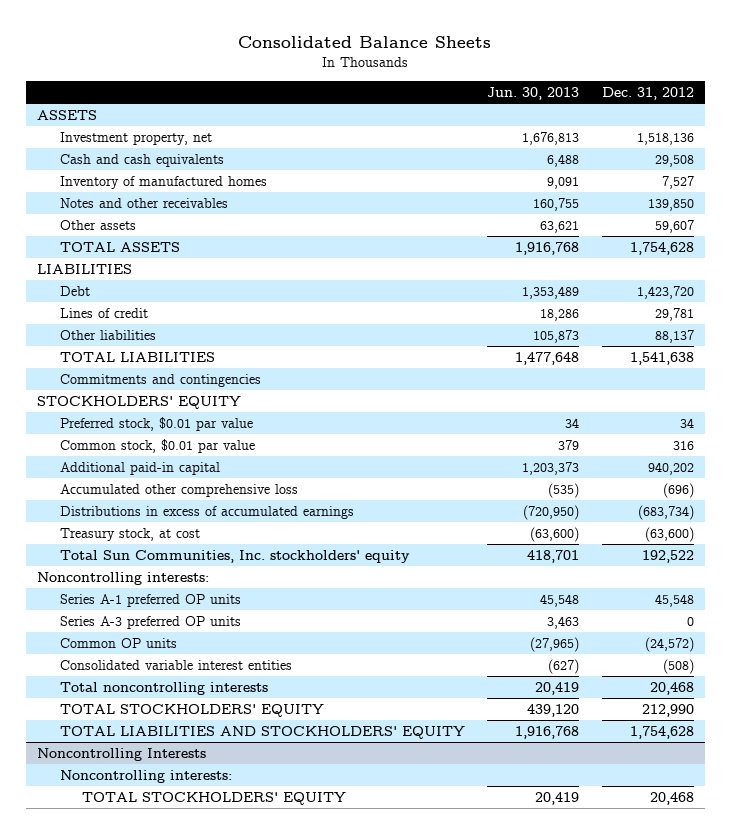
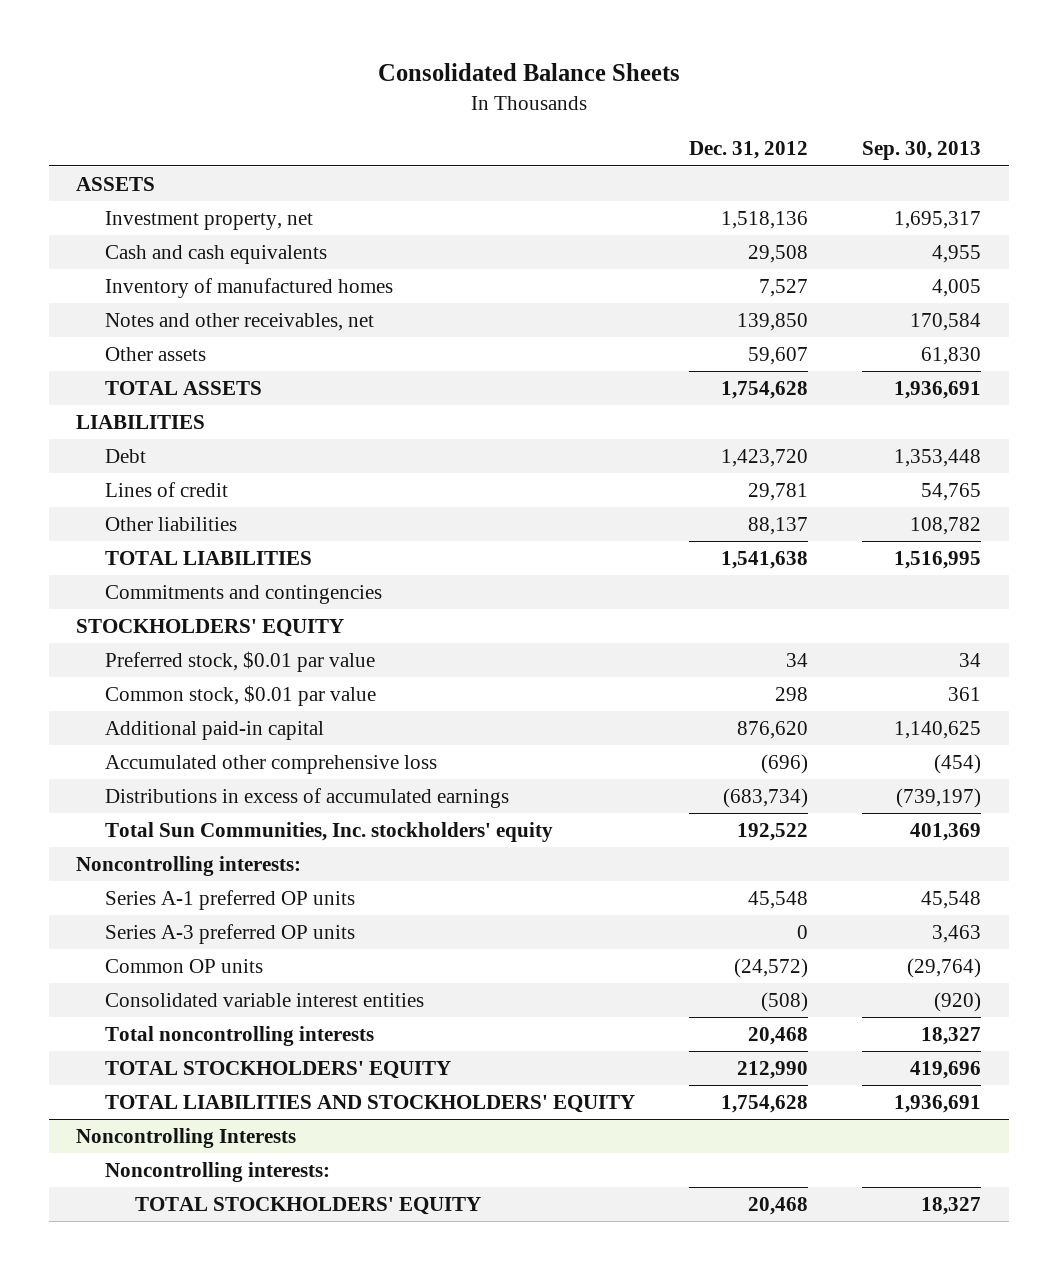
- | Jun. 30, 2013 | Dec. 31, 2012
+ | Dec. 31, 2012 | Sep. 30, 2013
- Notes and other receivables | 160,755 | 139,850
+ Notes and other receivables, net | 139,850 | 170,584
- Common stock, $0.01 par value | 379 | 316
- Additional paid-in capital | 1,203,373 | 940,202
+ Common stock, $0.01 par value | 298 | 361
+ Additional paid-in capital | 876,620 | 1,140,625
- Treasury stock, at cost | (63,600) | (63,600)

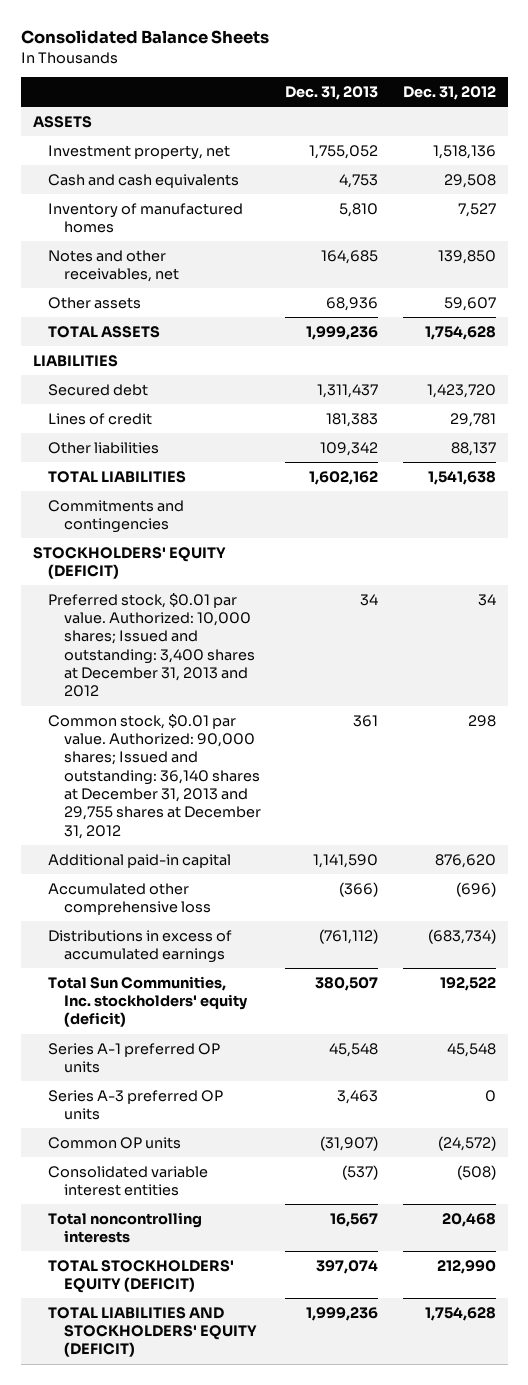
- | Dec. 31, 2012 | Sep. 30, 2013
+ | Dec. 31, 2013 | Dec. 31, 2012
- Debt | 1,423,720 | 1,353,448
+ Secured debt | 1,311,437 | 1,423,720
- STOCKHOLDERS' EQUITY
- Preferred stock, $0.01 par value | 34 | 34
- Common stock, $0.01 par value | 298 | 361
+ STOCKHOLDERS' EQUITY (DEFICIT)
+ Preferred stock, $0.01 par value. Authorized: 10,000 shares; Issued and outstanding: 3,400 shares at December 31, 2013 and 2012 | 34 | 34
+ Common stock, $0.01 par value. Authorized: 90,000 shares; Issued and outstanding: 36,140 shares at December 31, 2013 and 29,755 shares at December 31, 2012 | 361 | 298
- Total Sun Communities, Inc. stockholders' equity | 192,522 | 401,369
- Noncontrolling interests:
+ Total Sun Communities, Inc. stockholders' equity (deficit) | 380,507 | 192,522
- TOTAL STOCKHOLDERS' EQUITY | 212,990 | 419,696
- TOTAL LIABILITIES AND STOCKHOLDERS' EQUITY | 1,754,628 | 1,936,691
- Noncontrolling Interests
- Noncontrolling interests:
- TOTAL STOCKHOLDERS' EQUITY | 20,468 | 18,327
+ TOTAL STOCKHOLDERS' EQUITY (DEFICIT) | 397,074 | 212,990
+ TOTAL LIABILITIES AND STOCKHOLDERS' EQUITY (DEFICIT) | 1,999,236 | 1,754,628

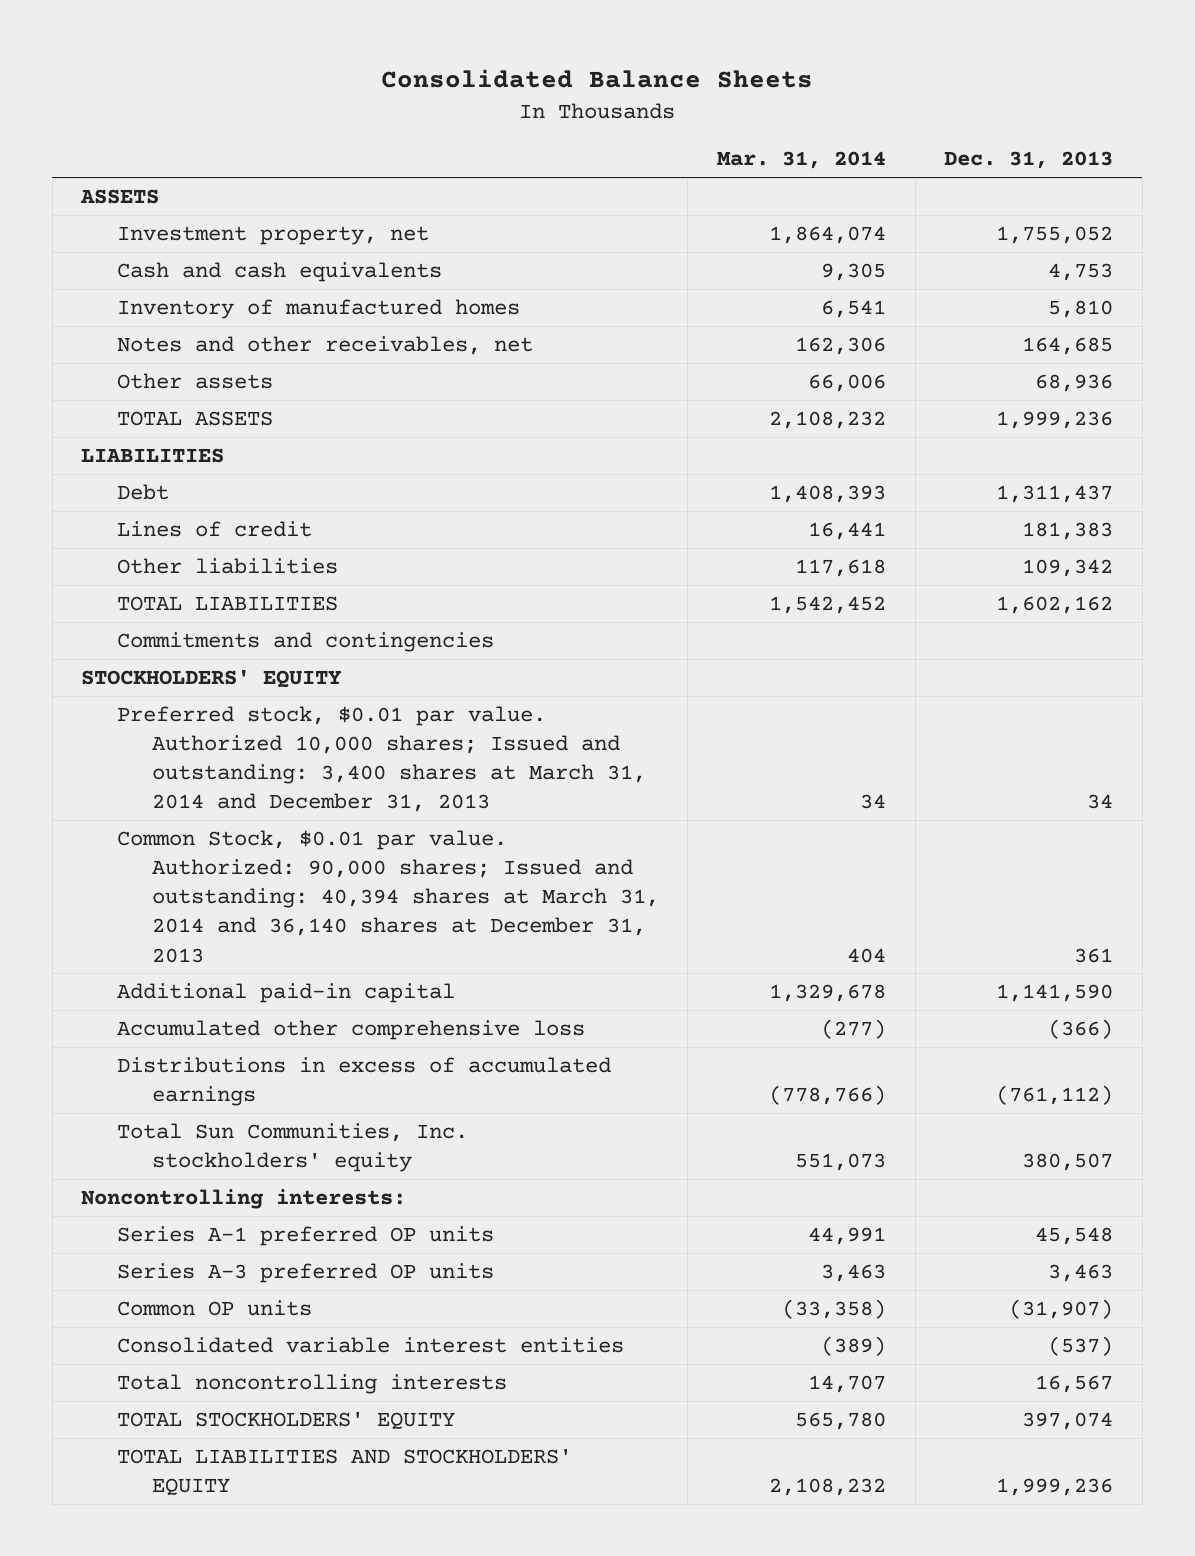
- | Dec. 31, 2013 | Dec. 31, 2012
+ | Mar. 31, 2014 | Dec. 31, 2013
- Secured debt | 1,311,437 | 1,423,720
+ Debt | 1,408,393 | 1,311,437
- STOCKHOLDERS' EQUITY (DEFICIT)
- Preferred stock, $0.01 par value. Authorized: 10,000 shares; Issued and outstanding: 3,400 shares at December 31, 2013 and 2012 | 34 | 34
- Common stock, $0.01 par value. Authorized: 90,000 shares; Issued and outstanding: 36,140 shares at December 31, 2013 and 29,755 shares at December 31, 2012 | 361 | 298
+ STOCKHOLDERS' EQUITY
+ Preferred stock, $0.01 par value. Authorized 10,000 shares; Issued and outstanding: 3,400 shares at March 31, 2014 and December 31, 2013 | 34 | 34
+ Common Stock, $0.01 par value. Authorized: 90,000 shares; Issued and outstanding: 40,394 shares at March 31, 2014 and 36,140 shares at December 31, 2013 | 404 | 361
- Total Sun Communities, Inc. stockholders' equity (deficit) | 380,507 | 192,522
+ Total Sun Communities, Inc. stockholders' equity | 551,073 | 380,507
+ Noncontrolling interests:
- TOTAL STOCKHOLDERS' EQUITY (DEFICIT) | 397,074 | 212,990
- TOTAL LIABILITIES AND STOCKHOLDERS' EQUITY (DEFICIT) | 1,999,236 | 1,754,628
+ TOTAL STOCKHOLDERS' EQUITY | 565,780 | 397,074
+ TOTAL LIABILITIES AND STOCKHOLDERS' EQUITY | 2,108,232 | 1,999,236

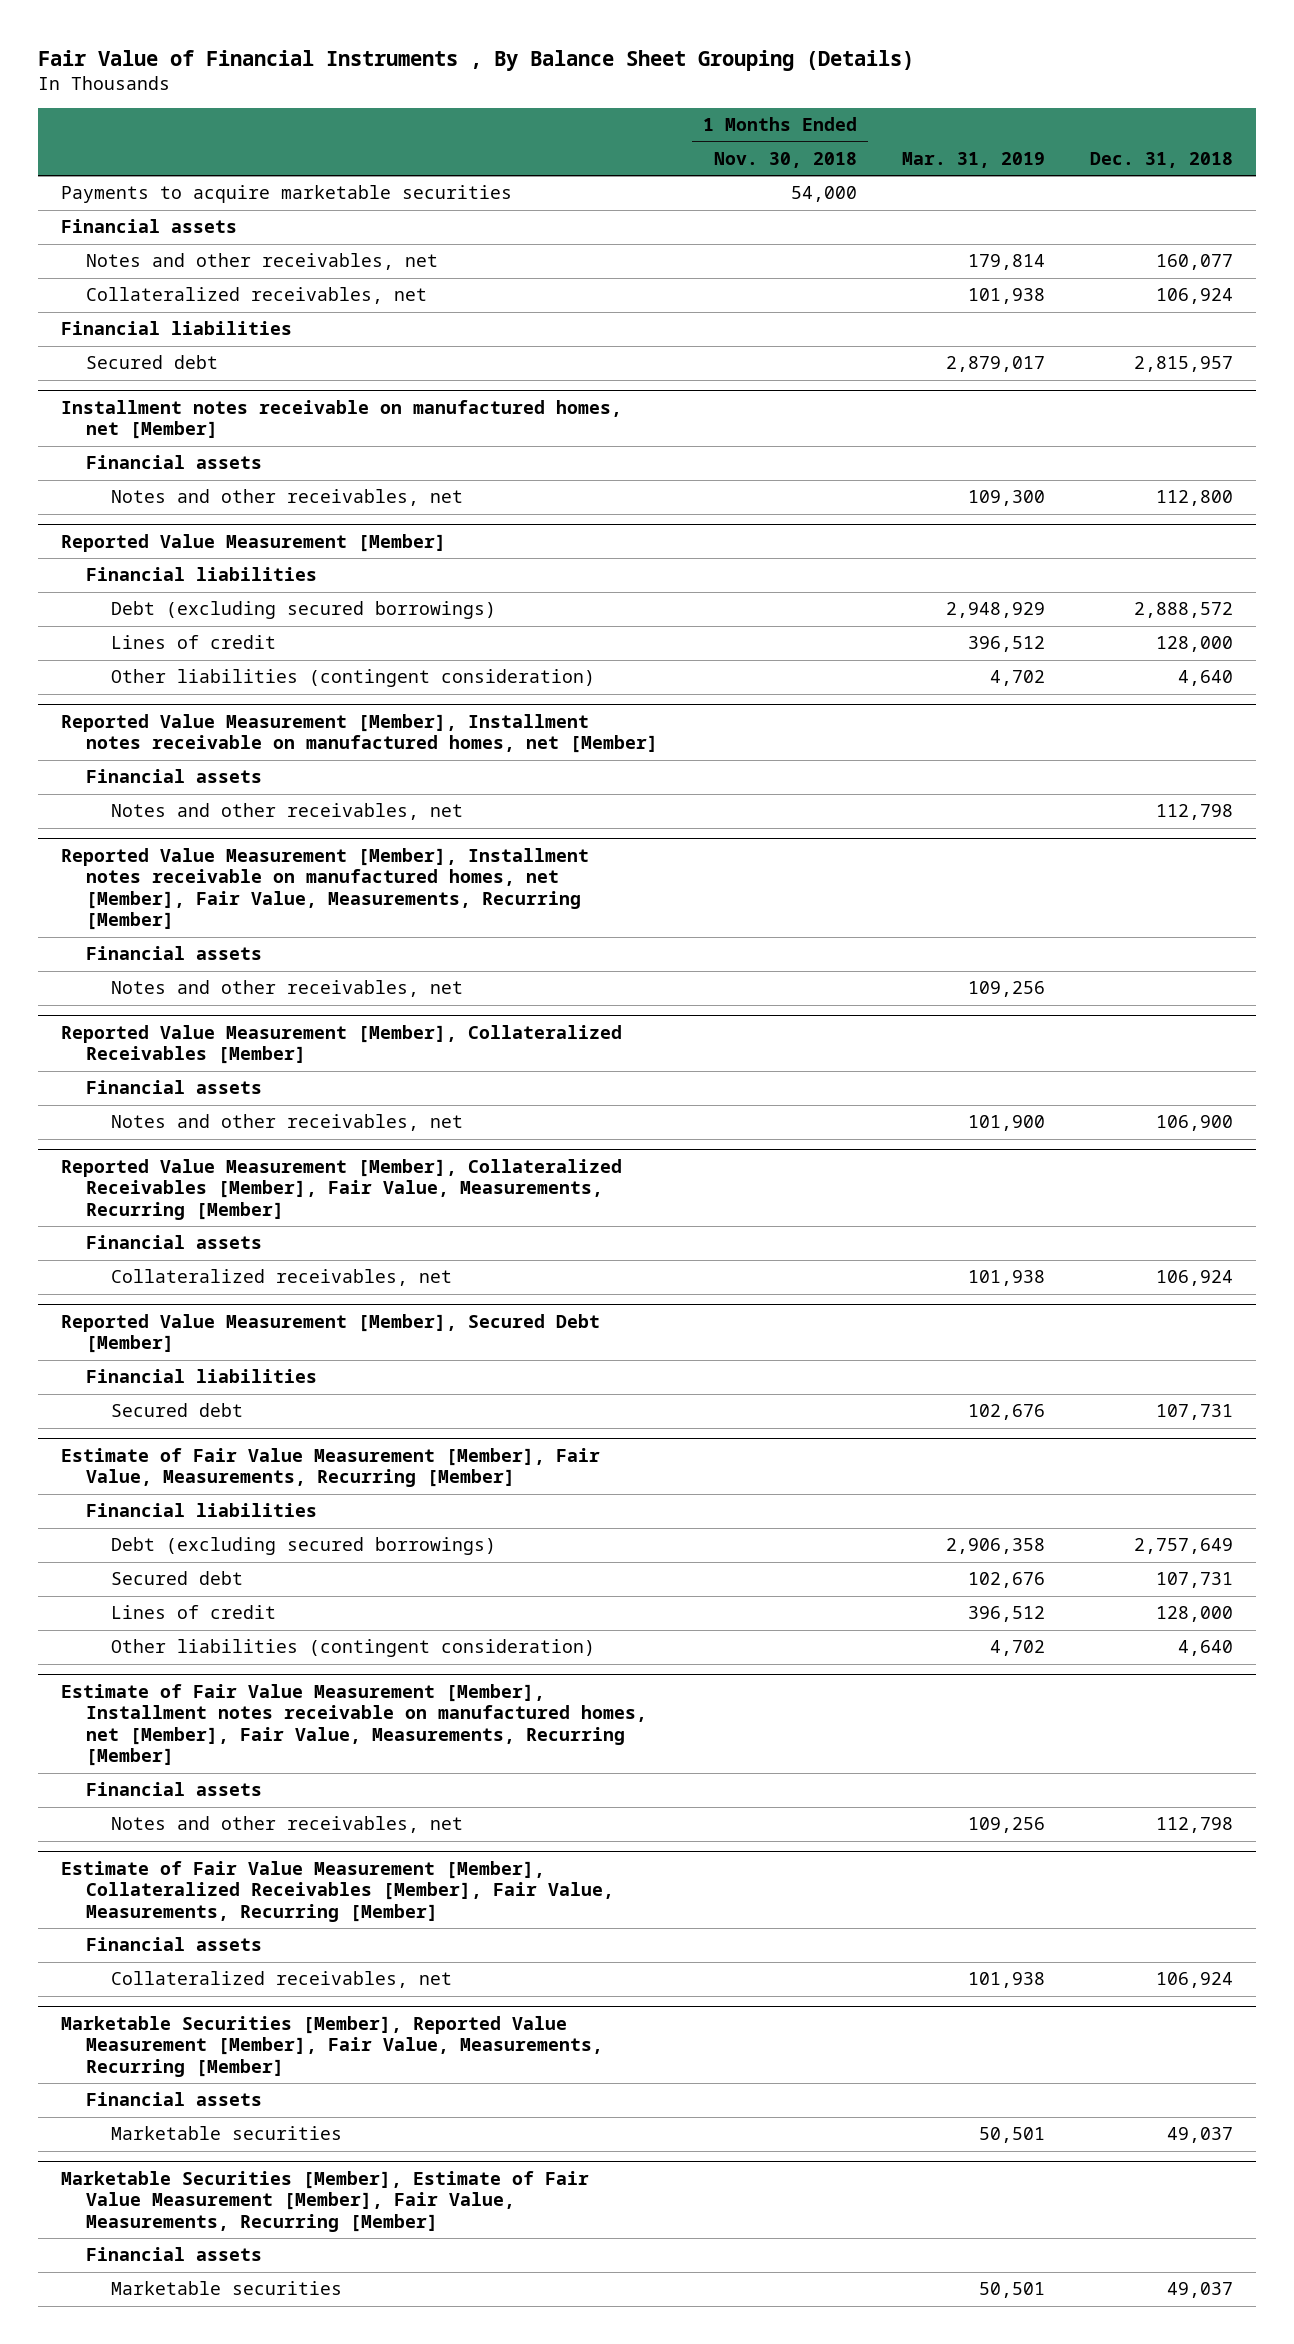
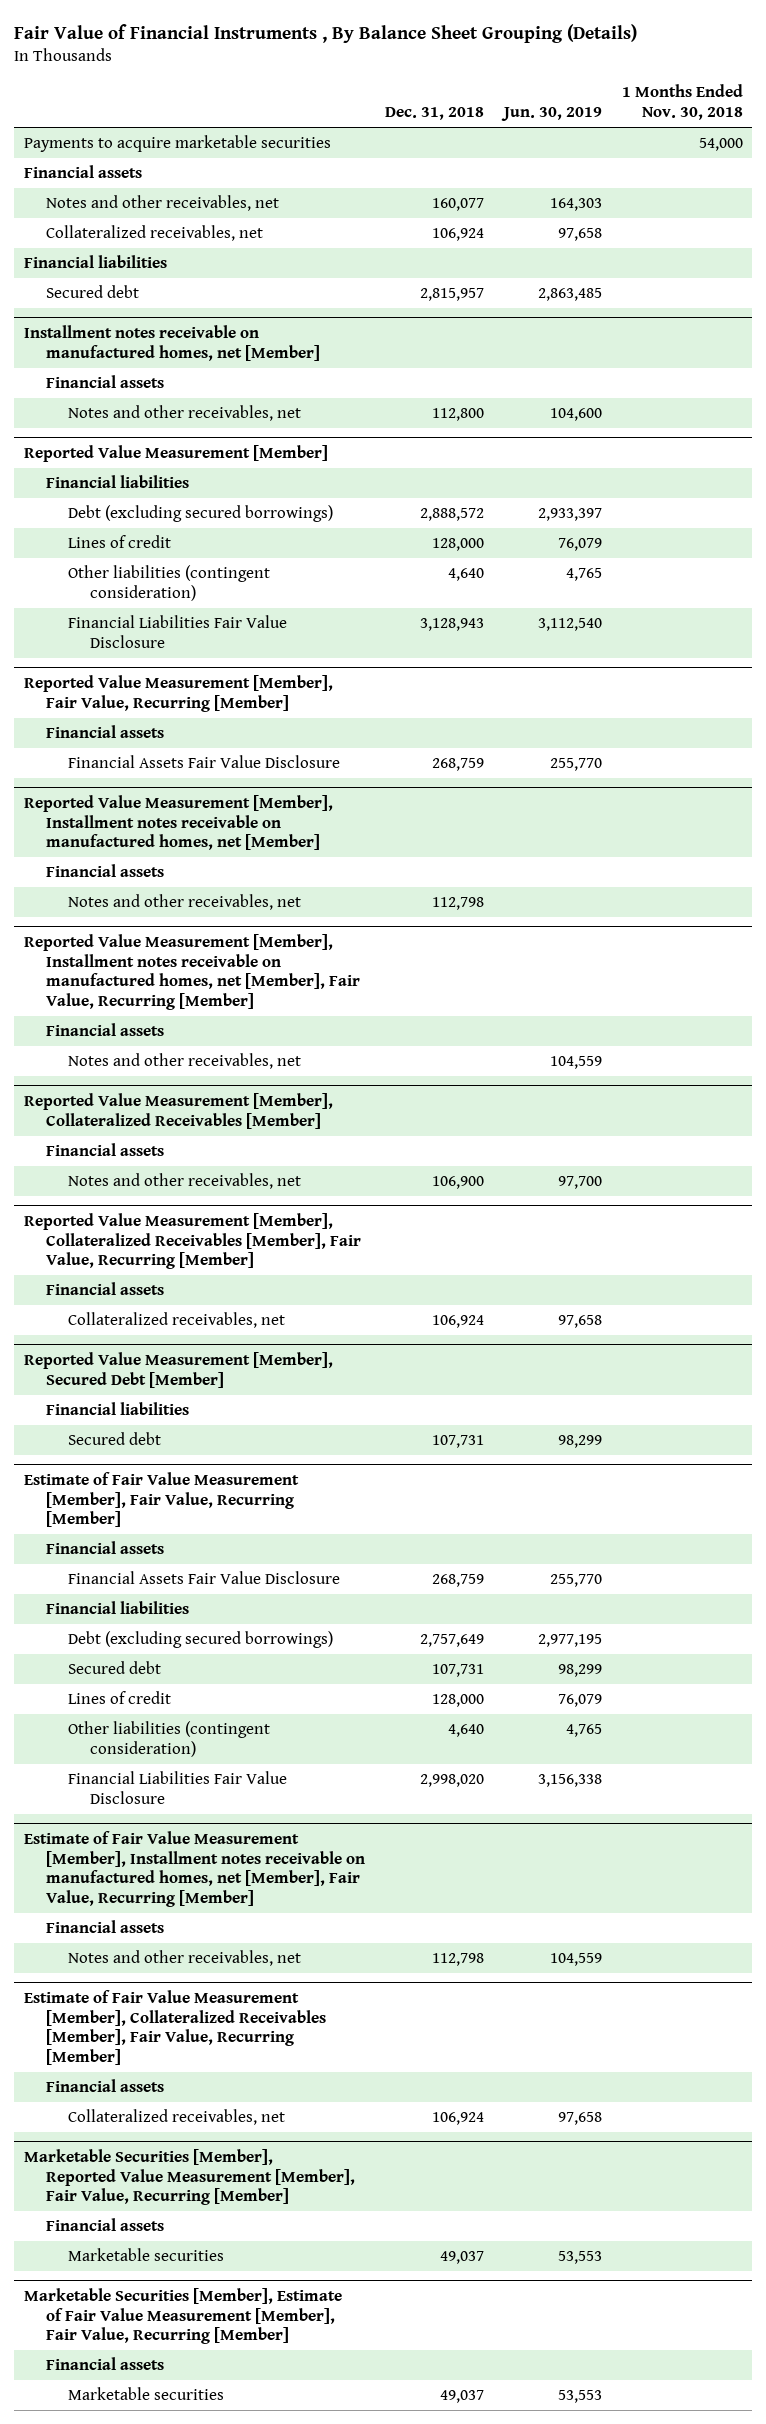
- | 1 Months Ended Nov. 30, 2018 | Mar. 31, 2019 | Dec. 31, 2018
+ | Dec. 31, 2018 | Jun. 30, 2019 | 1 Months Ended Nov. 30, 2018
@ Reported Value Measurement [Member]
+ Financial Liabilities Fair Value Disclosure | 3,128,943 | 3,112,540 |
+ Reported Value Measurement [Member], Fair Value, Recurring [Member]
+ Financial assets
+ Financial Assets Fair Value Disclosure | 268,759 | 255,770 |
- Reported Value Measurement [Member], Installment notes receivable on manufactured homes, net [Member], Fair Value, Measurements, Recurring [Member]
+ Reported Value Measurement [Member], Installment notes receivable on manufactured homes, net [Member], Fair Value, Recurring [Member]
- Reported Value Measurement [Member], Collateralized Receivables [Member], Fair Value, Measurements, Recurring [Member]
+ Reported Value Measurement [Member], Collateralized Receivables [Member], Fair Value, Recurring [Member]
- Estimate of Fair Value Measurement [Member], Fair Value, Measurements, Recurring [Member]
+ Estimate of Fair Value Measurement [Member], Fair Value, Recurring [Member]
+ Financial assets
+ Financial Assets Fair Value Disclosure | 268,759 | 255,770 |
- Estimate of Fair Value Measurement [Member], Installment notes receivable on manufactured homes, net [Member], Fair Value, Measurements, Recurring [Member]
+ Financial Liabilities Fair Value Disclosure | 2,998,020 | 3,156,338 |
+ Estimate of Fair Value Measurement [Member], Installment notes receivable on manufactured homes, net [Member], Fair Value, Recurring [Member]
- Estimate of Fair Value Measurement [Member], Collateralized Receivables [Member], Fair Value, Measurements, Recurring [Member]
+ Estimate of Fair Value Measurement [Member], Collateralized Receivables [Member], Fair Value, Recurring [Member]
- Marketable Securities [Member], Reported Value Measurement [Member], Fair Value, Measurements, Recurring [Member]
+ Marketable Securities [Member], Reported Value Measurement [Member], Fair Value, Recurring [Member]
- Marketable Securities [Member], Estimate of Fair Value Measurement [Member], Fair Value, Measurements, Recurring [Member]
+ Marketable Securities [Member], Estimate of Fair Value Measurement [Member], Fair Value, Recurring [Member]

